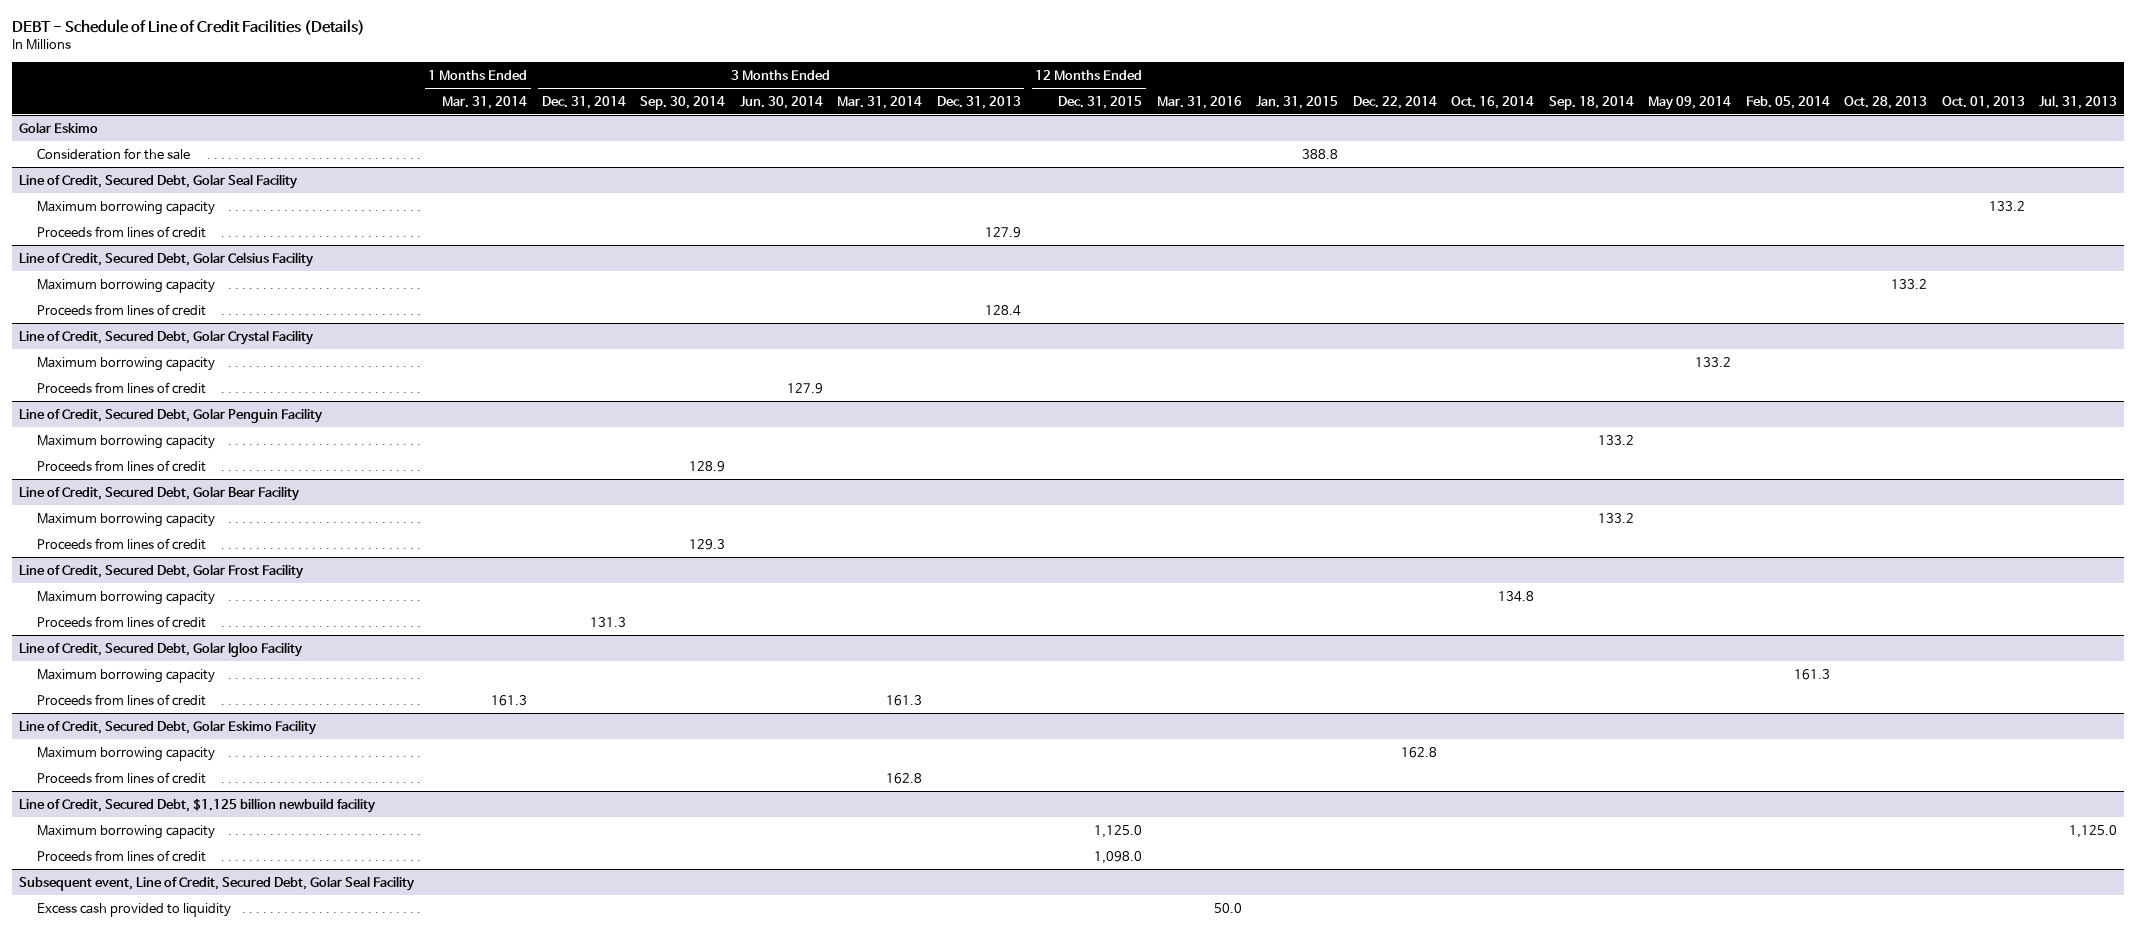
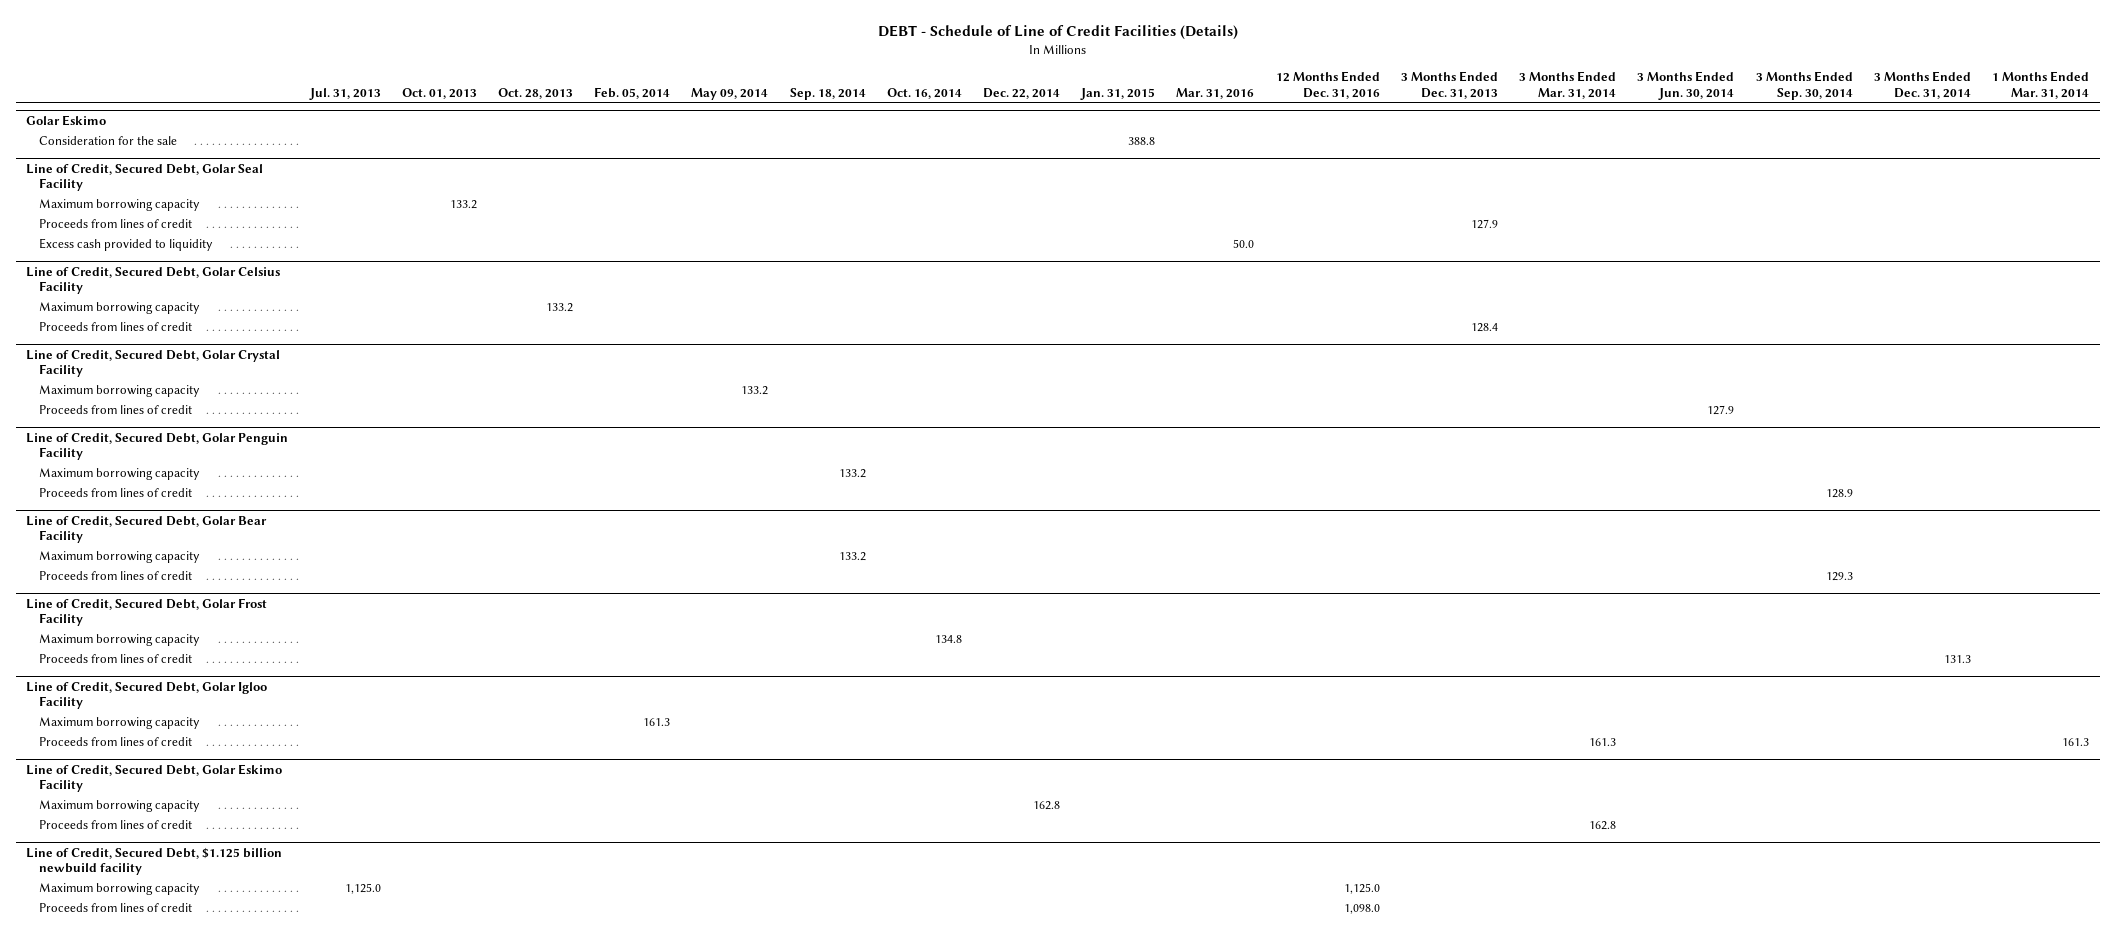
- | 1 Months Ended Mar. 31, 2014 | 3 Months Ended Dec. 31, 2014 | 3 Months Ended Sep. 30, 2014 | 3 Months Ended Jun. 30, 2014 | 3 Months Ended Mar. 31, 2014 | 3 Months Ended Dec. 31, 2013 | 12 Months Ended Dec. 31, 2015 | Mar. 31, 2016 | Jan. 31, 2015 | Dec. 22, 2014 | Oct. 16, 2014 | Sep. 18, 2014 | May 09, 2014 | Feb. 05, 2014 | Oct. 28, 2013 | Oct. 01, 2013 | Jul. 31, 2013
+ | Jul. 31, 2013 | Oct. 01, 2013 | Oct. 28, 2013 | Feb. 05, 2014 | May 09, 2014 | Sep. 18, 2014 | Oct. 16, 2014 | Dec. 22, 2014 | Jan. 31, 2015 | Mar. 31, 2016 | 12 Months Ended Dec. 31, 2016 | 3 Months Ended Dec. 31, 2013 | 3 Months Ended Mar. 31, 2014 | 3 Months Ended Jun. 30, 2014 | 3 Months Ended Sep. 30, 2014 | 3 Months Ended Dec. 31, 2014 | 1 Months Ended Mar. 31, 2014
@ Line of Credit, Secured Debt, Golar Seal Facility
+ Excess cash provided to liquidity | | | | | | | | | | 50.0 | | | | | | |
- Subsequent event, Line of Credit, Secured Debt, Golar Seal Facility
- Excess cash provided to liquidity | | | | | | | | 50.0 | | | | | | | | |

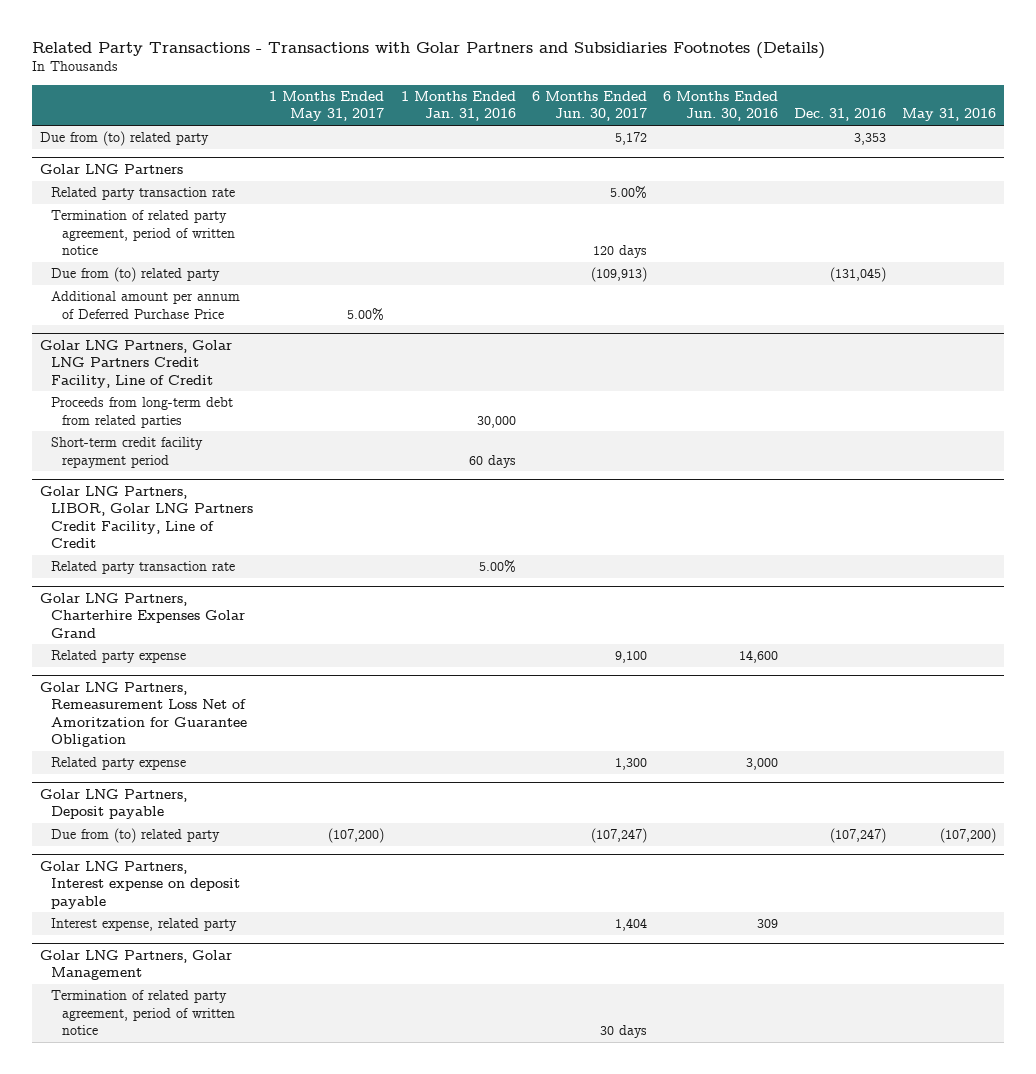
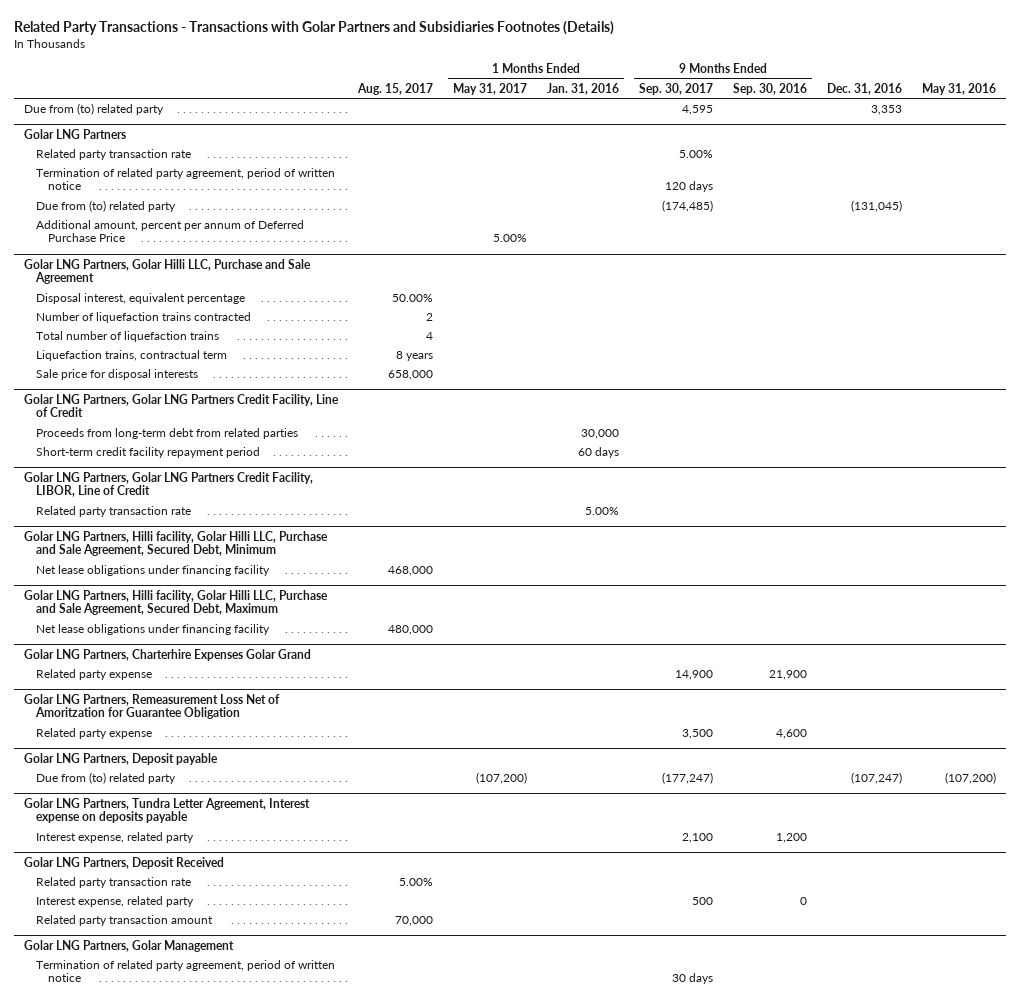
- | 1 Months Ended May 31, 2017 | 1 Months Ended Jan. 31, 2016 | 6 Months Ended Jun. 30, 2017 | 6 Months Ended Jun. 30, 2016 | Dec. 31, 2016 | May 31, 2016
+ | Aug. 15, 2017 | 1 Months Ended May 31, 2017 | 1 Months Ended Jan. 31, 2016 | 9 Months Ended Sep. 30, 2017 | 9 Months Ended Sep. 30, 2016 | Dec. 31, 2016 | May 31, 2016
@ Golar LNG Partners
- Additional amount per annum of Deferred Purchase Price | 5.00% | | | | |
+ Additional amount, percent per annum of Deferred Purchase Price | | 5.00% | | | | |
+ Golar LNG Partners, Golar Hilli LLC, Purchase and Sale Agreement
+ Disposal interest, equivalent percentage | 50.00% | | | | | |
+ Number of liquefaction trains contracted | 2 | | | | | |
+ Total number of liquefaction trains | 4 | | | | | |
+ Liquefaction trains, contractual term | 8 years | | | | | |
+ Sale price for disposal interests | 658,000 | | | | | |
- Golar LNG Partners, LIBOR, Golar LNG Partners Credit Facility, Line of Credit
+ Golar LNG Partners, Golar LNG Partners Credit Facility, LIBOR, Line of Credit
+ Golar LNG Partners, Hilli facility, Golar Hilli LLC, Purchase and Sale Agreement, Secured Debt, Minimum
+ Net lease obligations under financing facility | 468,000 | | | | | |
+ Golar LNG Partners, Hilli facility, Golar Hilli LLC, Purchase and Sale Agreement, Secured Debt, Maximum
+ Net lease obligations under financing facility | 480,000 | | | | | |
- Golar LNG Partners, Interest expense on deposit payable
+ Golar LNG Partners, Tundra Letter Agreement, Interest expense on deposits payable
+ Golar LNG Partners, Deposit Received
+ Related party transaction rate | 5.00% | | | | | |
+ Interest expense, related party | | | | 500 | 0 | |
+ Related party transaction amount | 70,000 | | | | | |

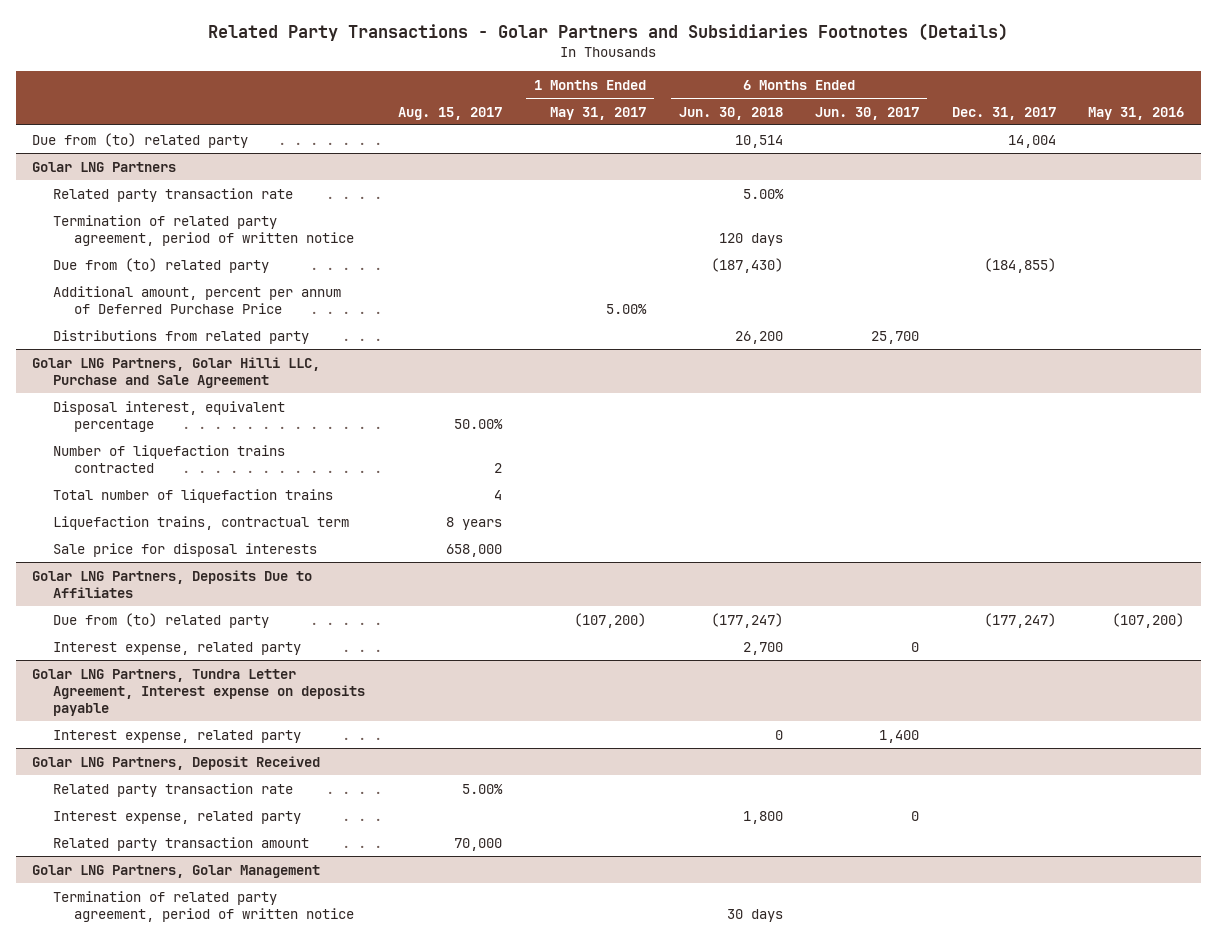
- Related Party Transactions - Transactions with Golar Partners and Subsidiaries Footnotes (Details)
+ Related Party Transactions - Golar Partners and Subsidiaries Footnotes (Details)
- | Aug. 15, 2017 | 1 Months Ended May 31, 2017 | 1 Months Ended Jan. 31, 2016 | 9 Months Ended Sep. 30, 2017 | 9 Months Ended Sep. 30, 2016 | Dec. 31, 2016 | May 31, 2016
+ | Aug. 15, 2017 | 1 Months Ended May 31, 2017 | 6 Months Ended Jun. 30, 2018 | 6 Months Ended Jun. 30, 2017 | Dec. 31, 2017 | May 31, 2016
@ Golar LNG Partners
+ Distributions from related party | | | 26,200 | 25,700 | |
- Golar LNG Partners, Golar LNG Partners Credit Facility, Line of Credit
- Proceeds from long-term debt from related parties | | | 30,000 | | | |
- Short-term credit facility repayment period | | | 60 days | | | |
- Golar LNG Partners, Golar LNG Partners Credit Facility, LIBOR, Line of Credit
- Related party transaction rate | | | 5.00% | | | |
- Golar LNG Partners, Hilli facility, Golar Hilli LLC, Purchase and Sale Agreement, Secured Debt, Minimum
- Net lease obligations under financing facility | 468,000 | | | | | |
- Golar LNG Partners, Hilli facility, Golar Hilli LLC, Purchase and Sale Agreement, Secured Debt, Maximum
- Net lease obligations under financing facility | 480,000 | | | | | |
- Golar LNG Partners, Charterhire Expenses Golar Grand
- Related party expense | | | | 14,900 | 21,900 | |
- Golar LNG Partners, Remeasurement Loss Net of Amoritzation for Guarantee Obligation
- Related party expense | | | | 3,500 | 4,600 | |
- Golar LNG Partners, Deposit payable
+ Golar LNG Partners, Deposits Due to Affiliates
+ Interest expense, related party | | | 2,700 | 0 | |

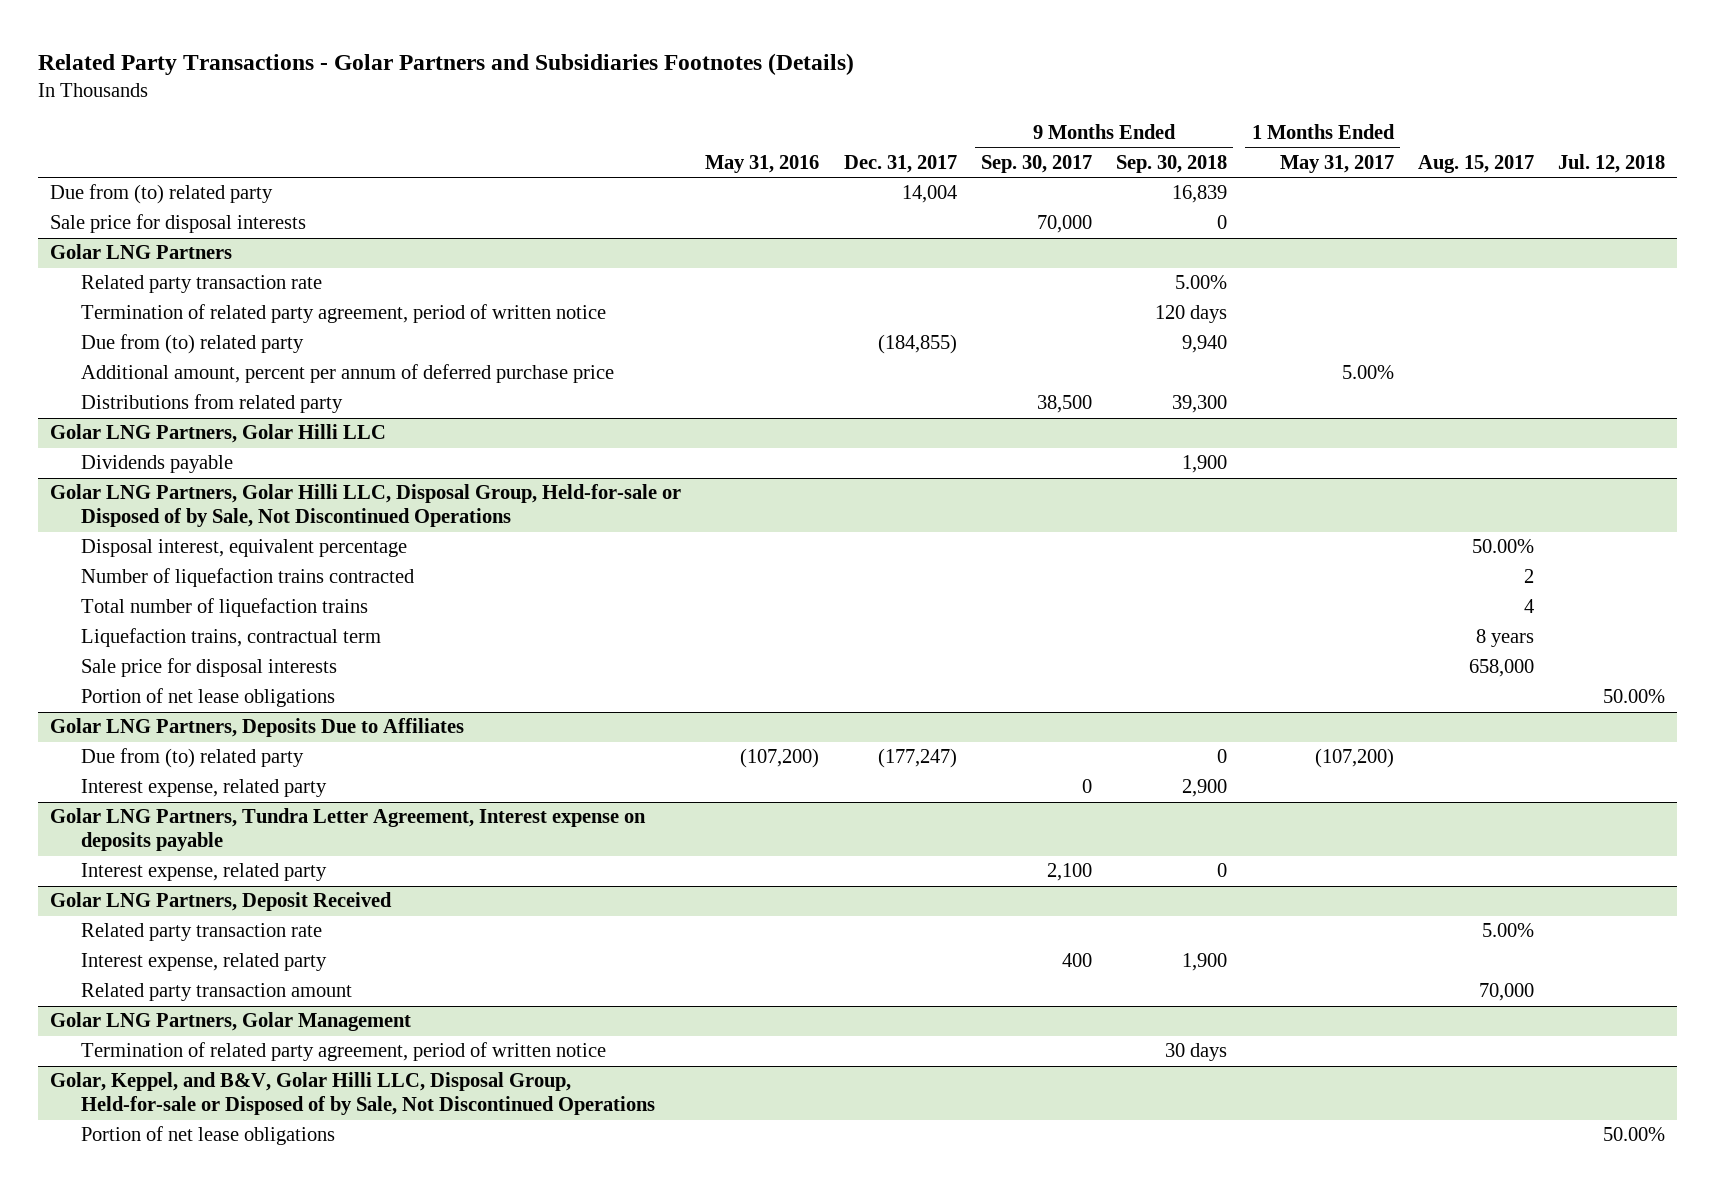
- | Aug. 15, 2017 | 1 Months Ended May 31, 2017 | 6 Months Ended Jun. 30, 2018 | 6 Months Ended Jun. 30, 2017 | Dec. 31, 2017 | May 31, 2016
+ | May 31, 2016 | Dec. 31, 2017 | 9 Months Ended Sep. 30, 2017 | 9 Months Ended Sep. 30, 2018 | 1 Months Ended May 31, 2017 | Aug. 15, 2017 | Jul. 12, 2018
+ Sale price for disposal interests | | | 70,000 | 0 | | |
@ Golar LNG Partners
- Additional amount, percent per annum of Deferred Purchase Price | | 5.00% | | | |
+ Additional amount, percent per annum of deferred purchase price | | | | | 5.00% | |
- Golar LNG Partners, Golar Hilli LLC, Purchase and Sale Agreement
+ Golar LNG Partners, Golar Hilli LLC
+ Dividends payable | | | | 1,900 | | |
+ Golar LNG Partners, Golar Hilli LLC, Disposal Group, Held-for-sale or Disposed of by Sale, Not Discontinued Operations
+ Portion of net lease obligations | | | | | | | 50.00%
+ Golar, Keppel, and B&V, Golar Hilli LLC, Disposal Group, Held-for-sale or Disposed of by Sale, Not Discontinued Operations
+ Portion of net lease obligations | | | | | | | 50.00%

